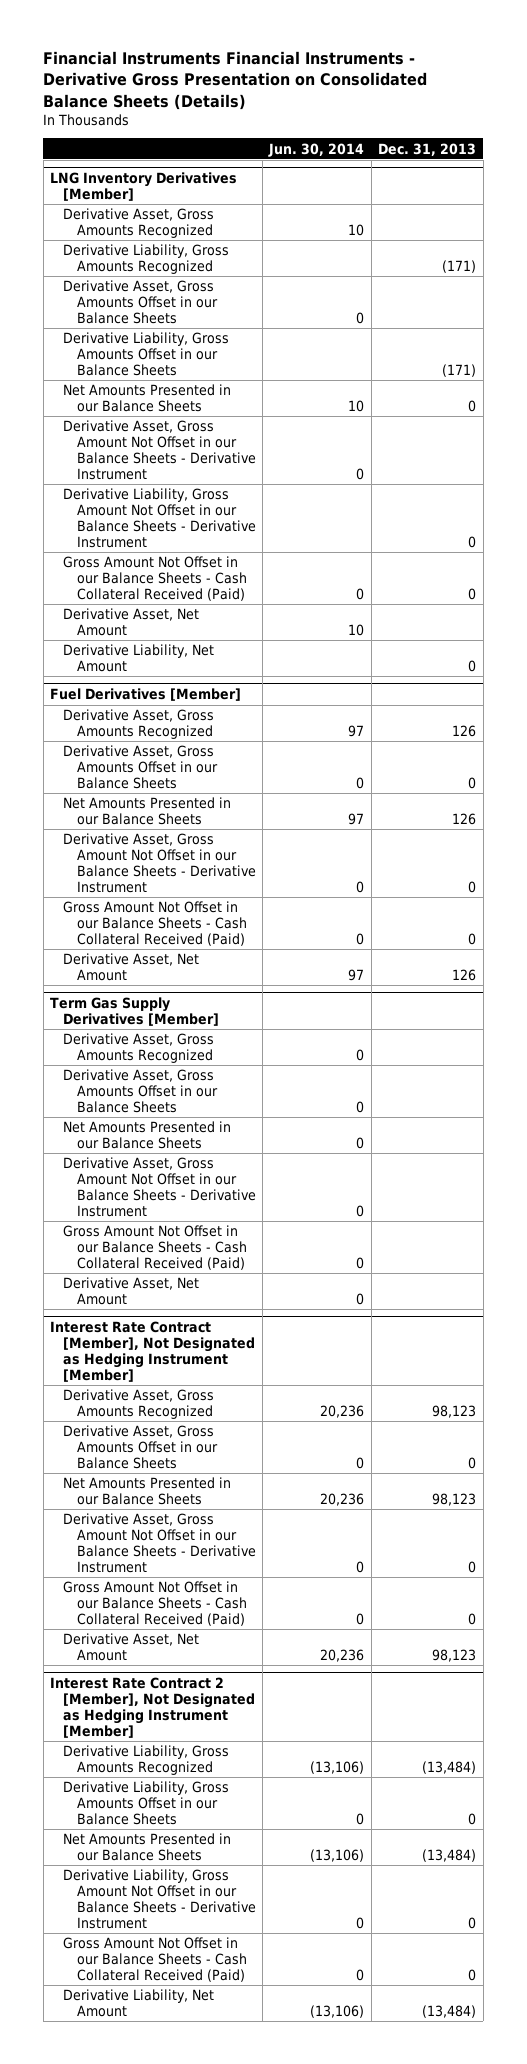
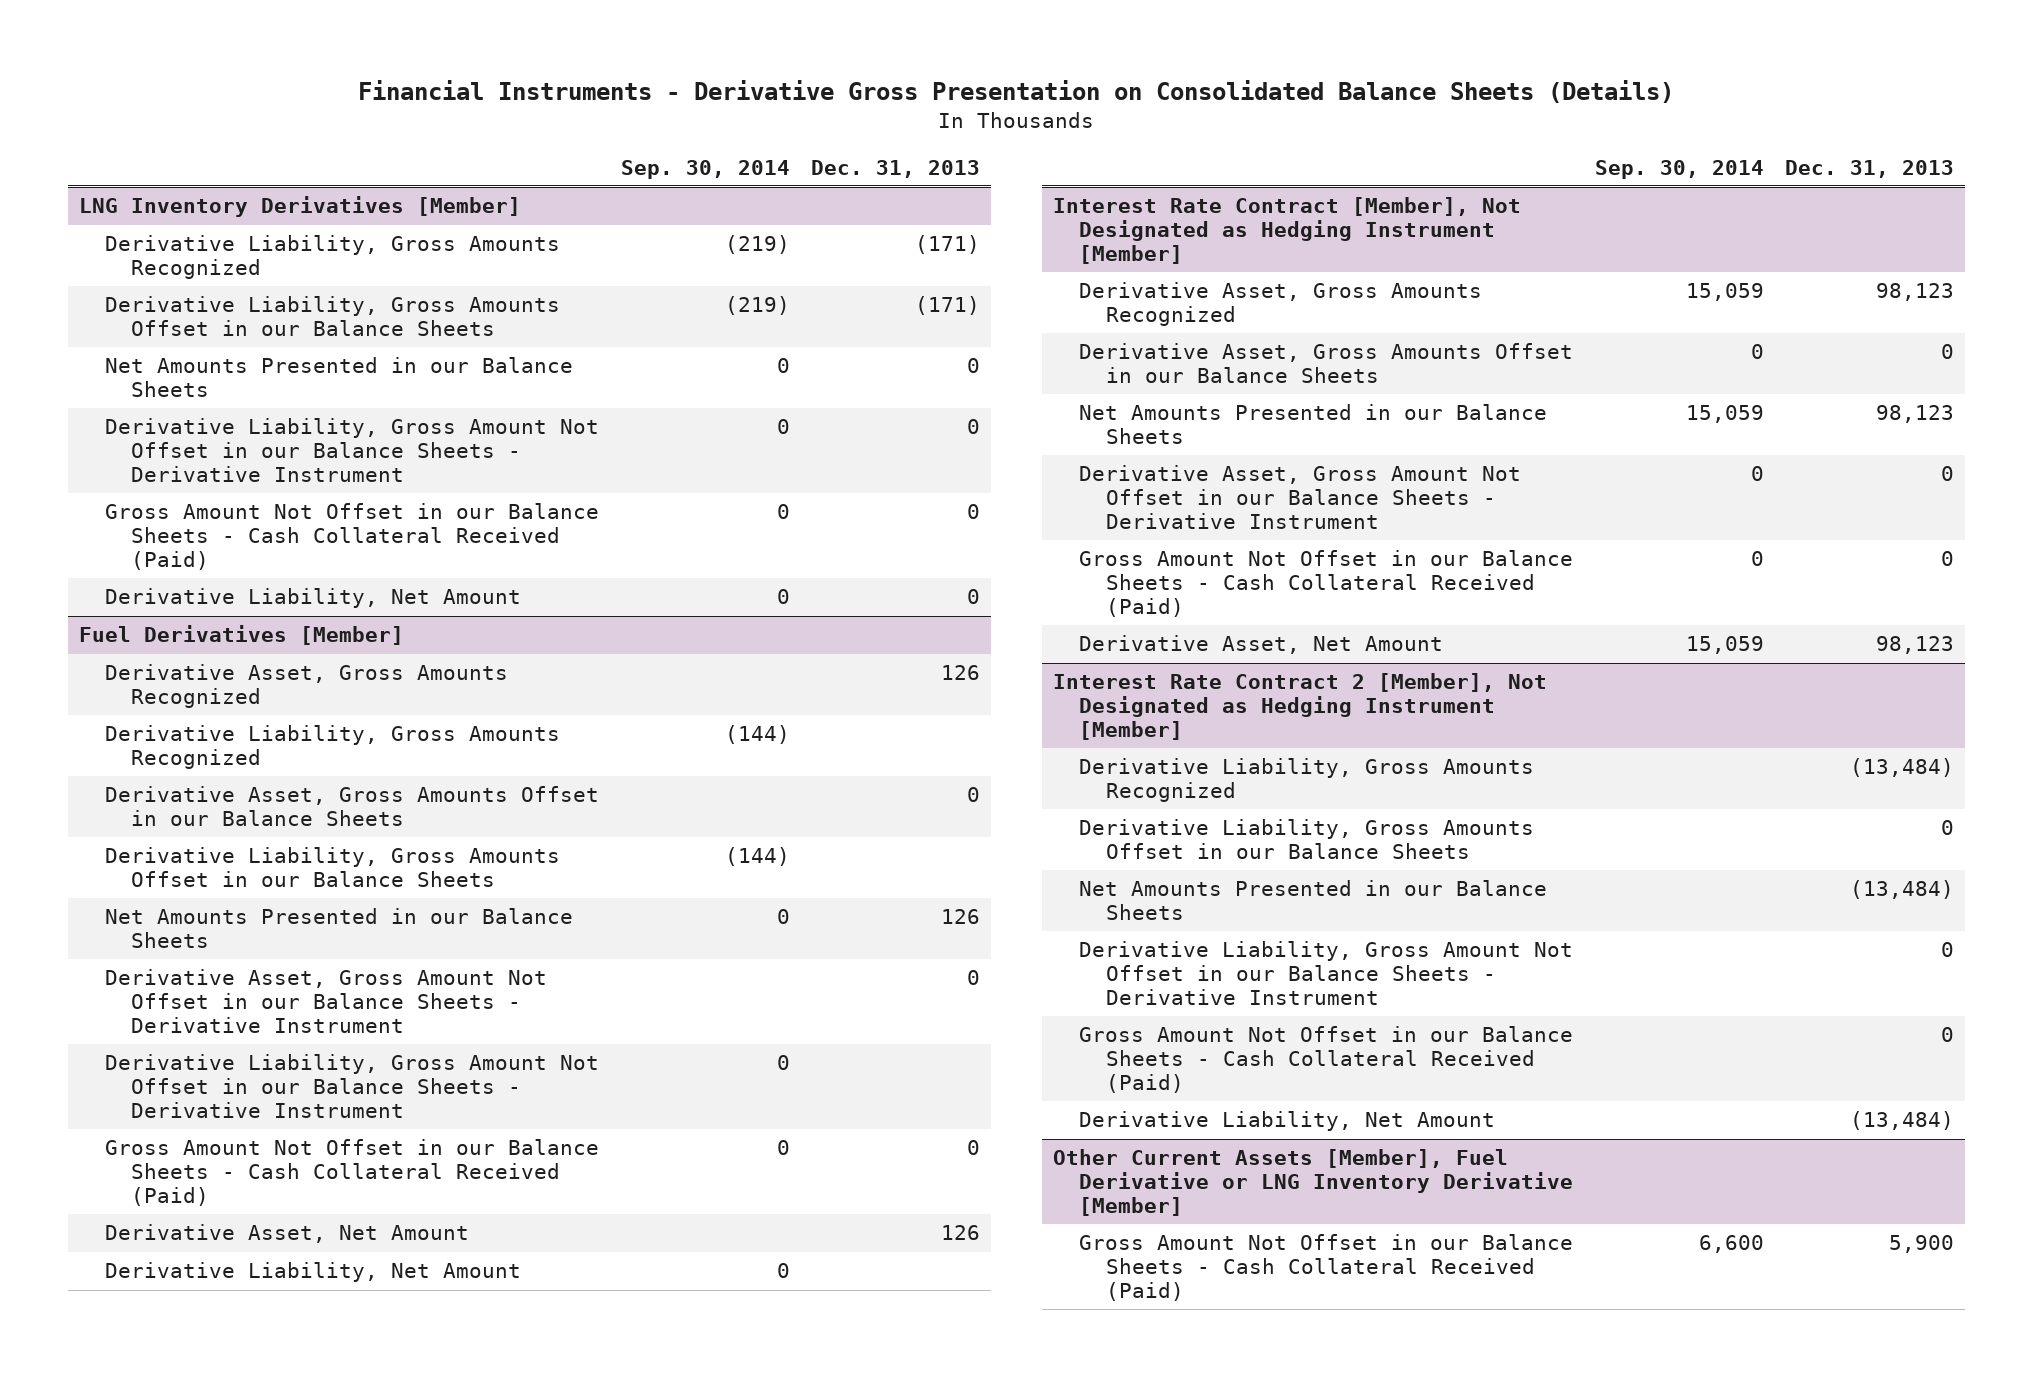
- Financial Instruments Financial Instruments - Derivative Gross Presentation on Consolidated Balance Sheets (Details)
+ Financial Instruments - Derivative Gross Presentation on Consolidated Balance Sheets (Details)
- | Jun. 30, 2014 | Dec. 31, 2013
+ | Sep. 30, 2014 | Dec. 31, 2013
@ LNG Inventory Derivatives [Member]
- Derivative Asset, Gross Amounts Recognized | 10 |
- Derivative Asset, Gross Amounts Offset in our Balance Sheets | 0 |
- Derivative Asset, Gross Amount Not Offset in our Balance Sheets - Derivative Instrument | 0 |
- Derivative Asset, Net Amount | 10 |
@ Fuel Derivatives [Member]
+ Derivative Liability, Gross Amounts Recognized | (144) |
+ Derivative Liability, Gross Amounts Offset in our Balance Sheets | (144) |
+ Derivative Liability, Gross Amount Not Offset in our Balance Sheets - Derivative Instrument | 0 |
- Term Gas Supply Derivatives [Member]
- Derivative Asset, Gross Amounts Recognized | 0 |
- Derivative Asset, Gross Amounts Offset in our Balance Sheets | 0 |
- Net Amounts Presented in our Balance Sheets | 0 |
- Derivative Asset, Gross Amount Not Offset in our Balance Sheets - Derivative Instrument | 0 |
- Gross Amount Not Offset in our Balance Sheets - Cash Collateral Received (Paid) | 0 |
- Derivative Asset, Net Amount | 0 |
@ Fuel Derivatives [Member]
+ Derivative Liability, Net Amount | 0 |
+ Other Current Assets [Member], Fuel Derivative or LNG Inventory Derivative [Member]
+ Gross Amount Not Offset in our Balance Sheets - Cash Collateral Received (Paid) | 6,600 | 5,900

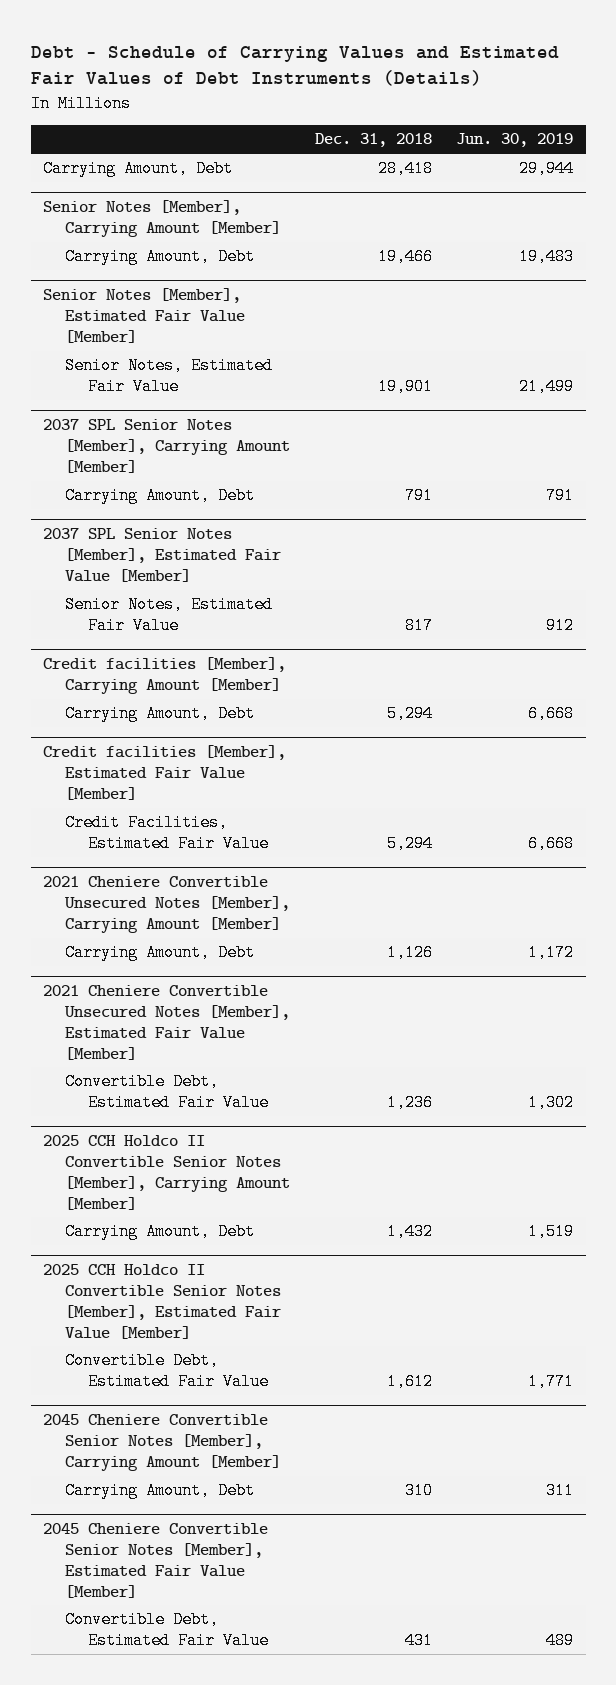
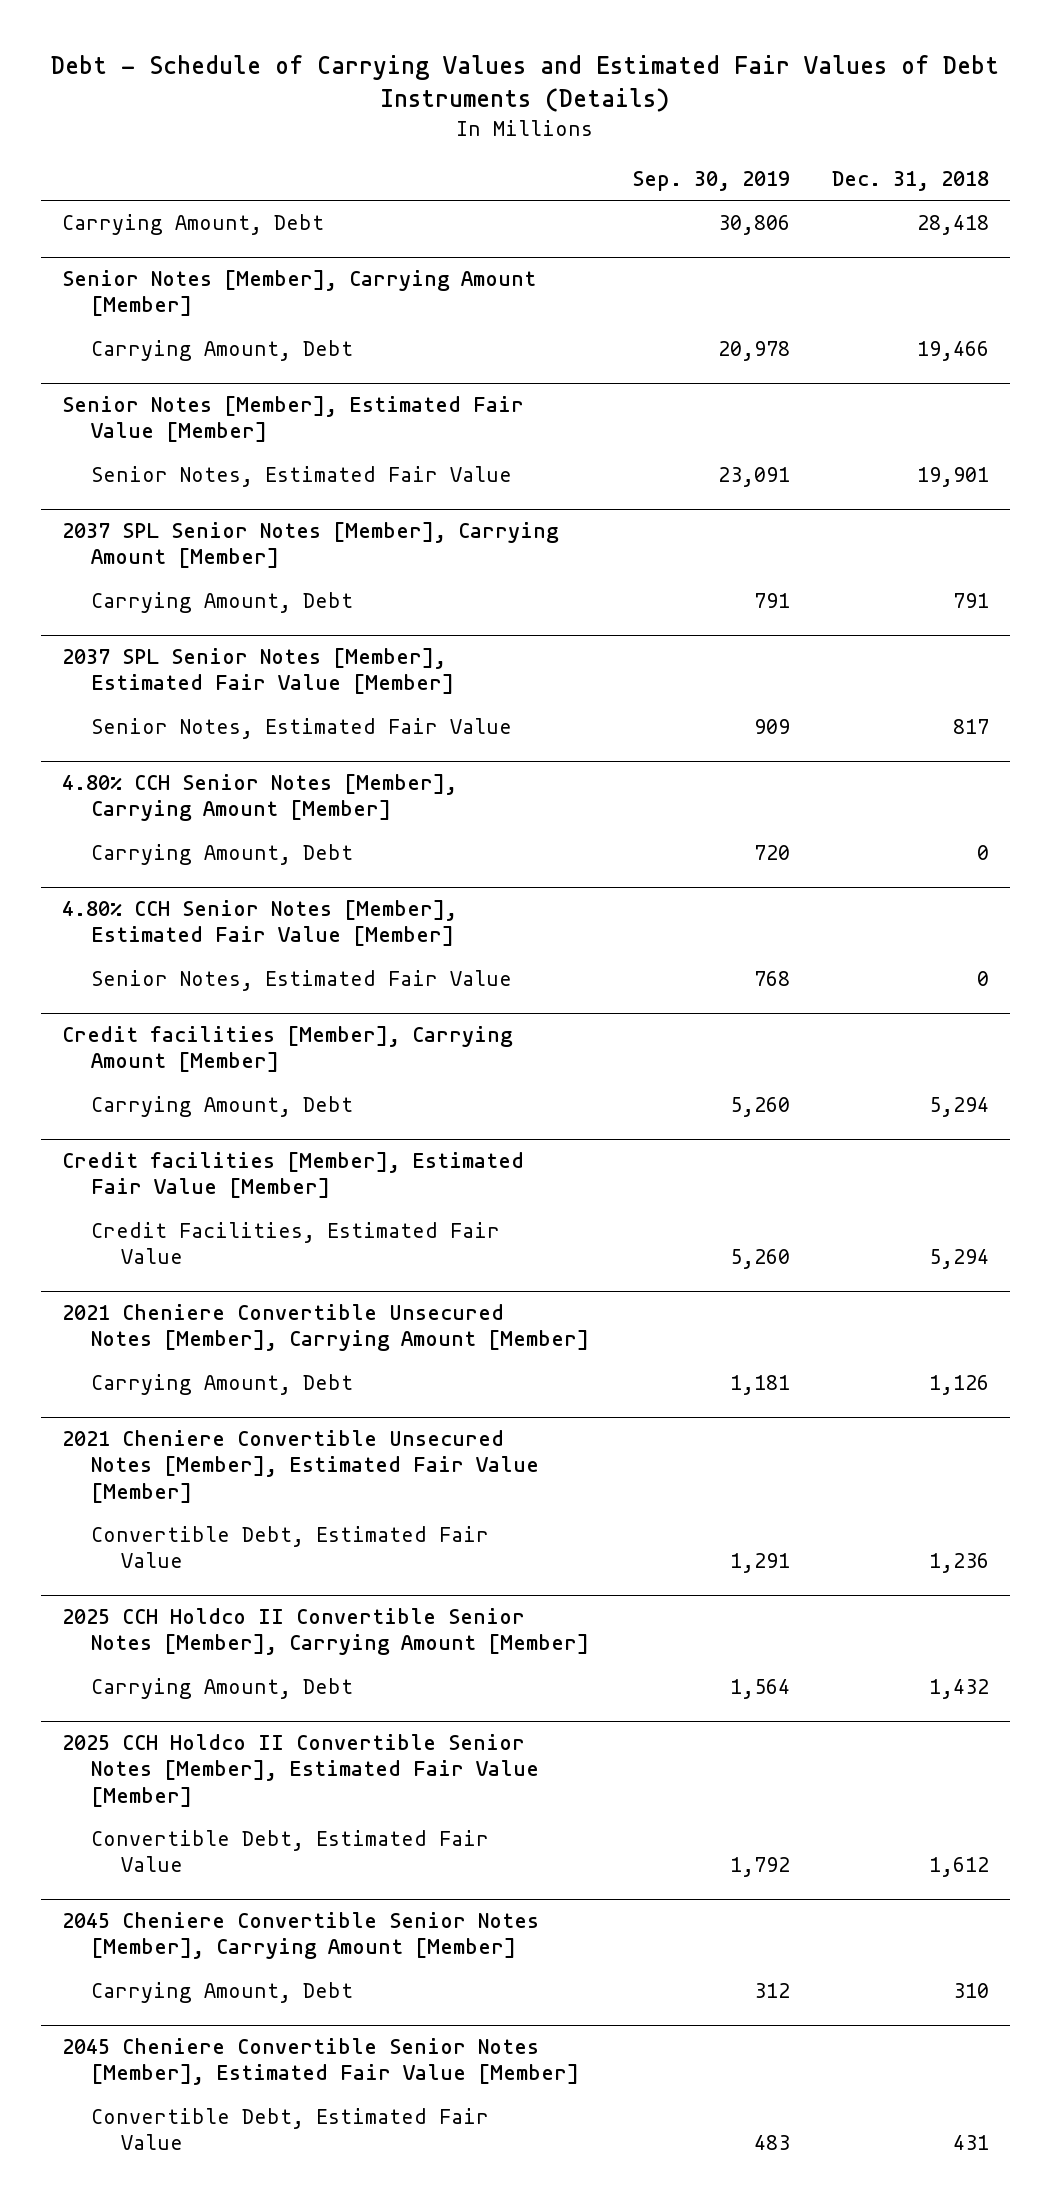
- | Dec. 31, 2018 | Jun. 30, 2019
+ | Sep. 30, 2019 | Dec. 31, 2018
+ 4.80% CCH Senior Notes [Member], Carrying Amount [Member]
+ Carrying Amount, Debt | 720 | 0
+ 4.80% CCH Senior Notes [Member], Estimated Fair Value [Member]
+ Senior Notes, Estimated Fair Value | 768 | 0

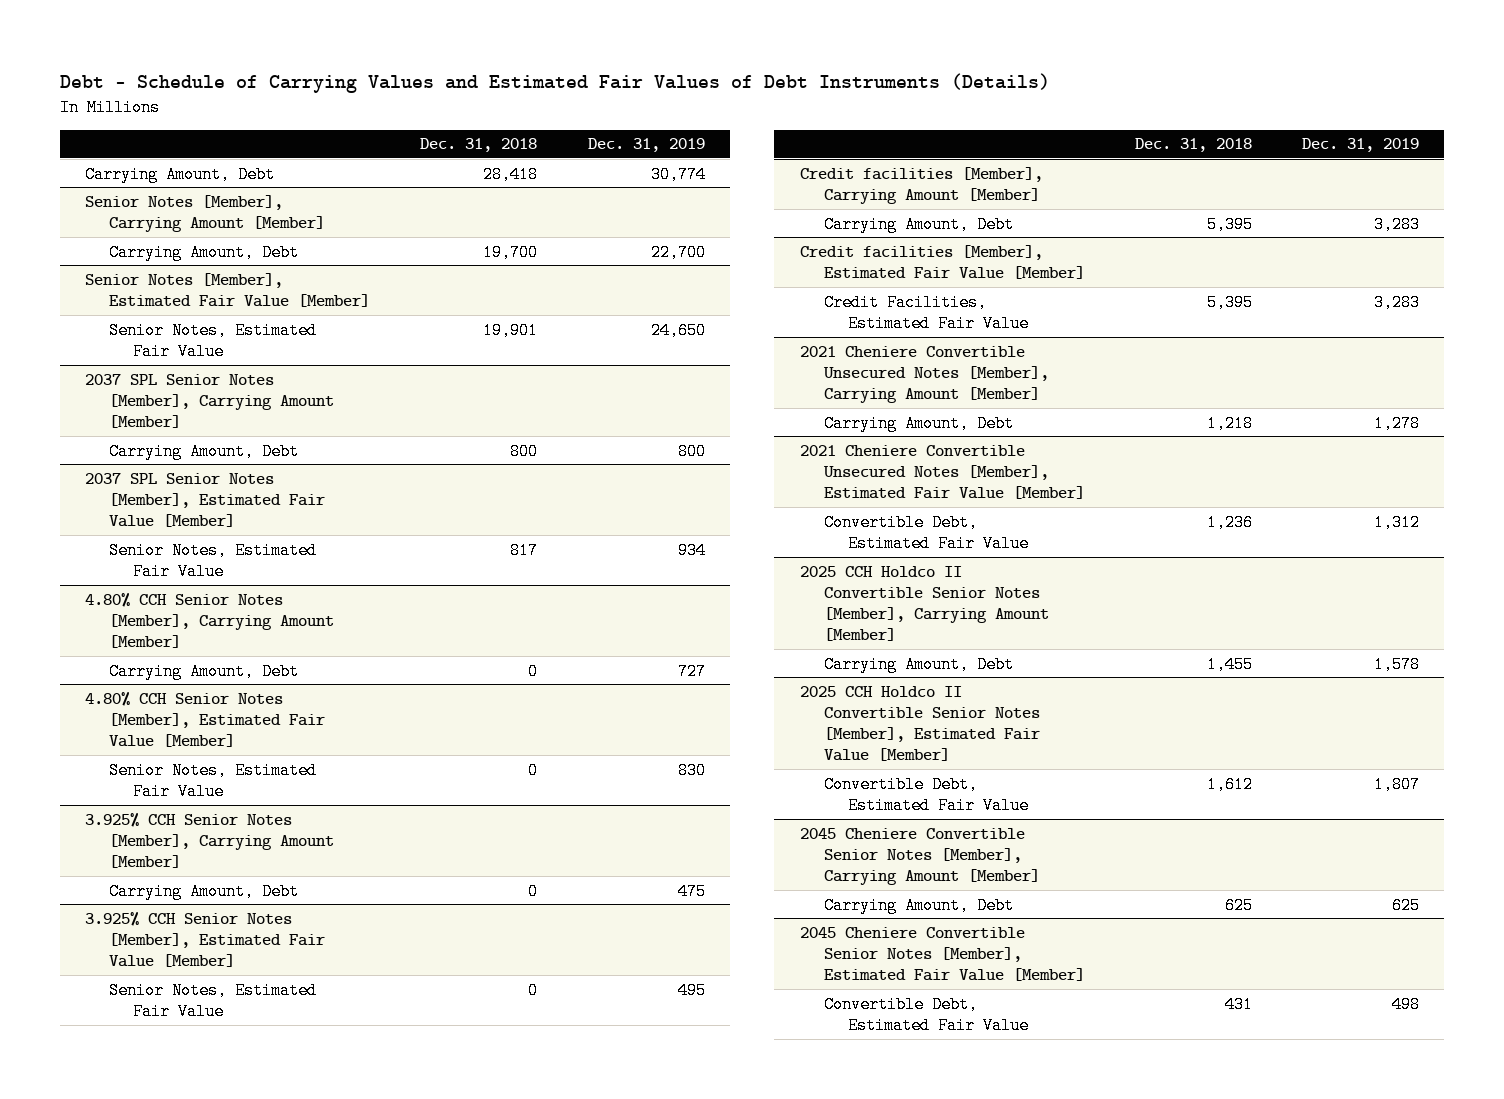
- | Sep. 30, 2019 | Dec. 31, 2018
+ | Dec. 31, 2018 | Dec. 31, 2019
@ Senior Notes [Member], Carrying Amount [Member]
- Carrying Amount, Debt | 20,978 | 19,466
+ Carrying Amount, Debt | 19,700 | 22,700
@ 2037 SPL Senior Notes [Member], Carrying Amount [Member]
- Carrying Amount, Debt | 791 | 791
+ Carrying Amount, Debt | 800 | 800
+ 3.925% CCH Senior Notes [Member], Carrying Amount [Member]
+ Carrying Amount, Debt | 0 | 475
+ 3.925% CCH Senior Notes [Member], Estimated Fair Value [Member]
+ Senior Notes, Estimated Fair Value | 0 | 495
@ Credit facilities [Member], Carrying Amount [Member]
- Carrying Amount, Debt | 5,260 | 5,294
+ Carrying Amount, Debt | 5,395 | 3,283
@ Credit facilities [Member], Estimated Fair Value [Member]
- Credit Facilities, Estimated Fair Value | 5,260 | 5,294
+ Credit Facilities, Estimated Fair Value | 5,395 | 3,283
@ 2021 Cheniere Convertible Unsecured Notes [Member], Carrying Amount [Member]
- Carrying Amount, Debt | 1,181 | 1,126
+ Carrying Amount, Debt | 1,218 | 1,278
@ 2025 CCH Holdco II Convertible Senior Notes [Member], Carrying Amount [Member]
- Carrying Amount, Debt | 1,564 | 1,432
+ Carrying Amount, Debt | 1,455 | 1,578
@ 2045 Cheniere Convertible Senior Notes [Member], Carrying Amount [Member]
- Carrying Amount, Debt | 312 | 310
+ Carrying Amount, Debt | 625 | 625

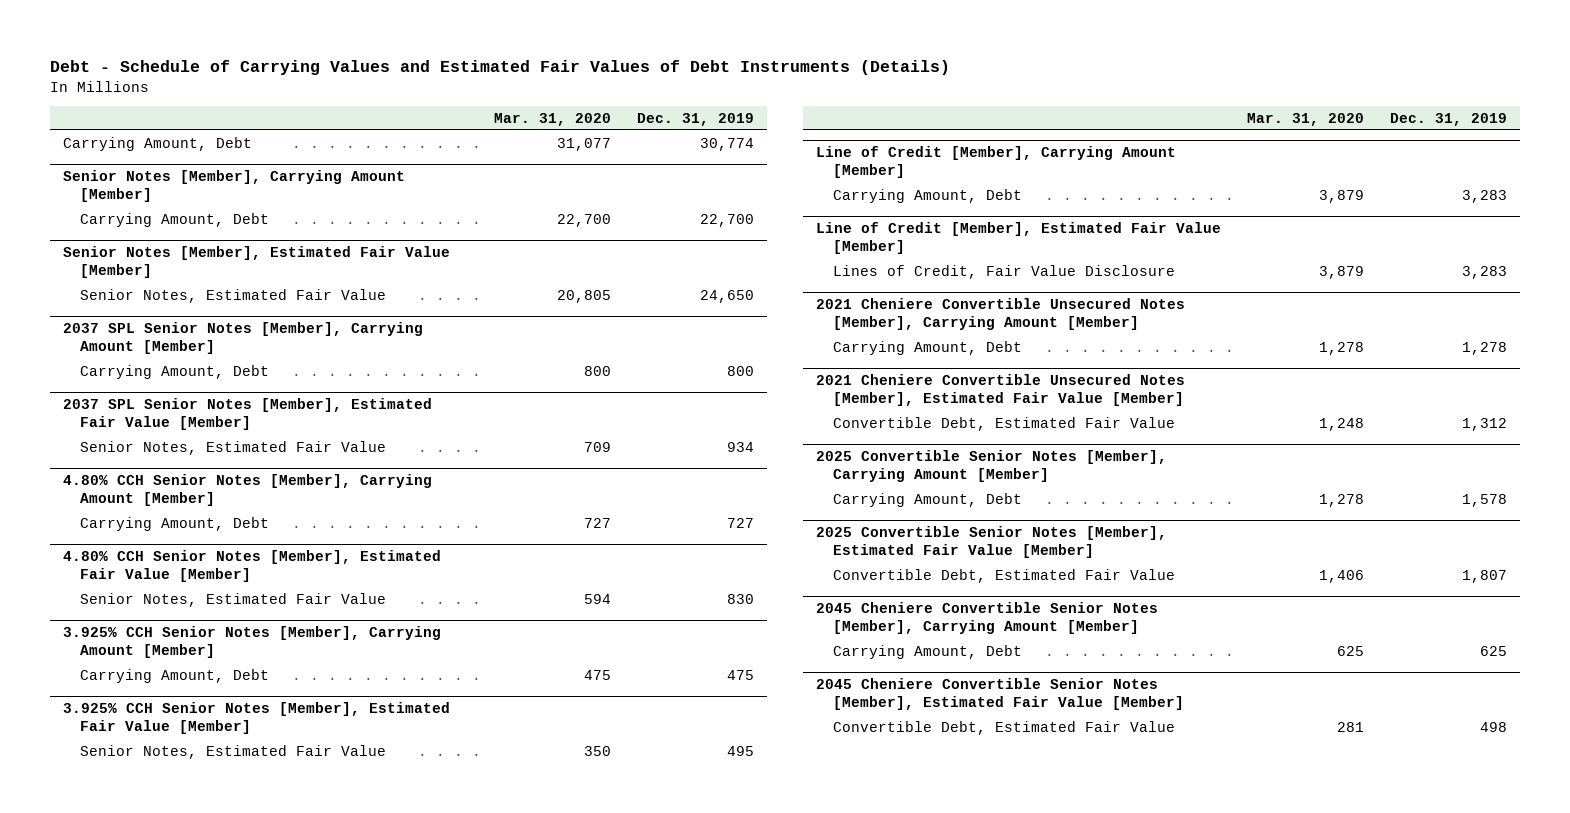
- | Dec. 31, 2018 | Dec. 31, 2019
+ | Mar. 31, 2020 | Dec. 31, 2019
- Credit facilities [Member], Carrying Amount [Member]
+ Line of Credit [Member], Carrying Amount [Member]
- Credit facilities [Member], Estimated Fair Value [Member]
- Credit Facilities, Estimated Fair Value | 5,395 | 3,283
+ Line of Credit [Member], Estimated Fair Value [Member]
+ Lines of Credit, Fair Value Disclosure | 3,879 | 3,283
- 2025 CCH Holdco II Convertible Senior Notes [Member], Carrying Amount [Member]
+ 2025 Convertible Senior Notes [Member], Carrying Amount [Member]
- 2025 CCH Holdco II Convertible Senior Notes [Member], Estimated Fair Value [Member]
+ 2025 Convertible Senior Notes [Member], Estimated Fair Value [Member]

